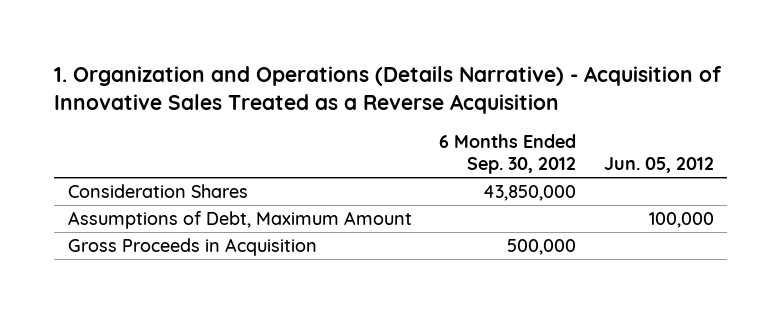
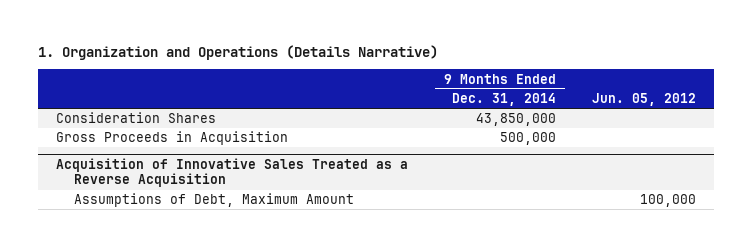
- 1. Organization and Operations (Details Narrative) - Acquisition of Innovative Sales Treated as a Reverse Acquisition
+ 1. Organization and Operations (Details Narrative)
- | 6 Months Ended Sep. 30, 2012 | Jun. 05, 2012
+ | 9 Months Ended Dec. 31, 2014 | Jun. 05, 2012
- Assumptions of Debt, Maximum Amount | | 100,000
+ Acquisition of Innovative Sales Treated as a Reverse Acquisition
+ Assumptions of Debt, Maximum Amount | | 100,000

